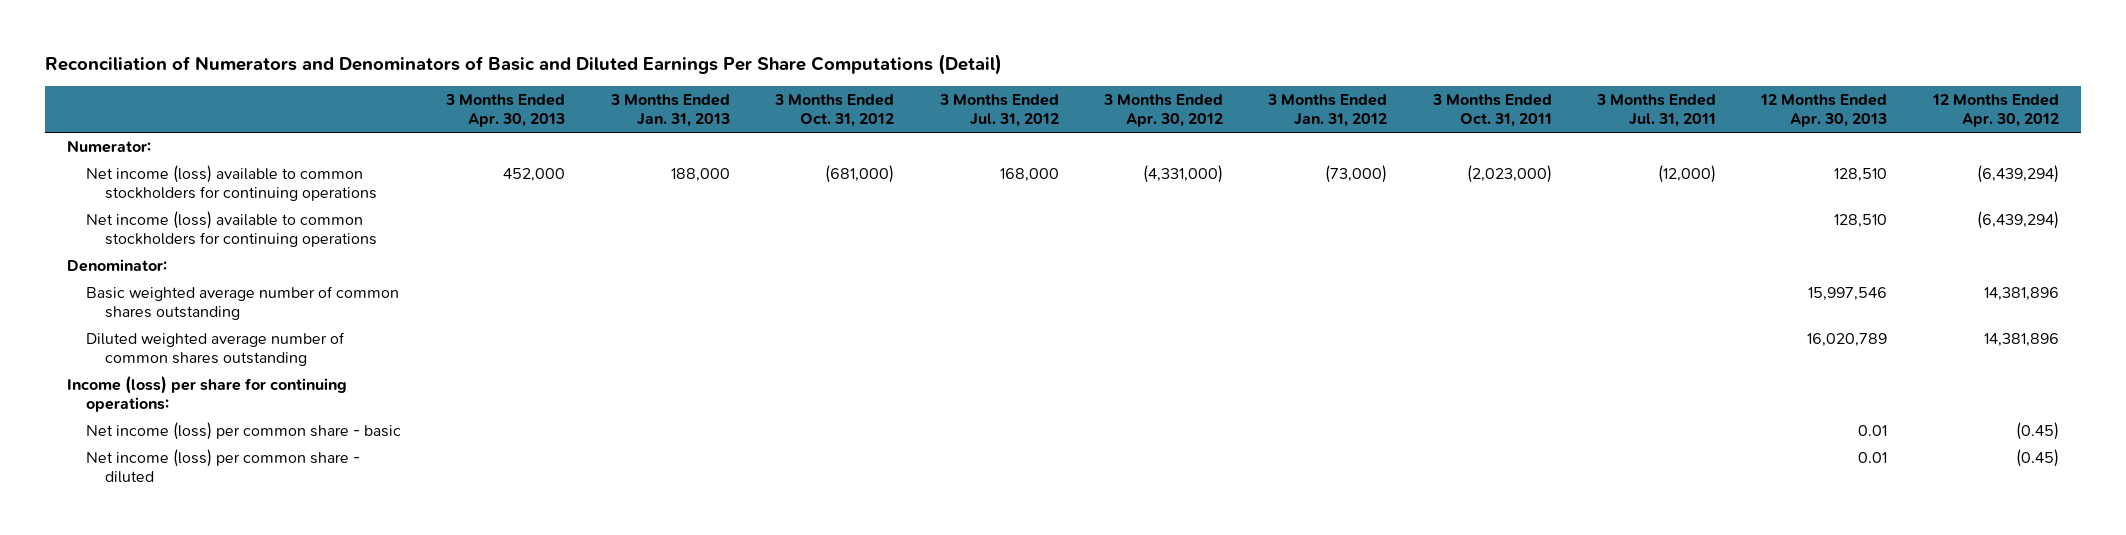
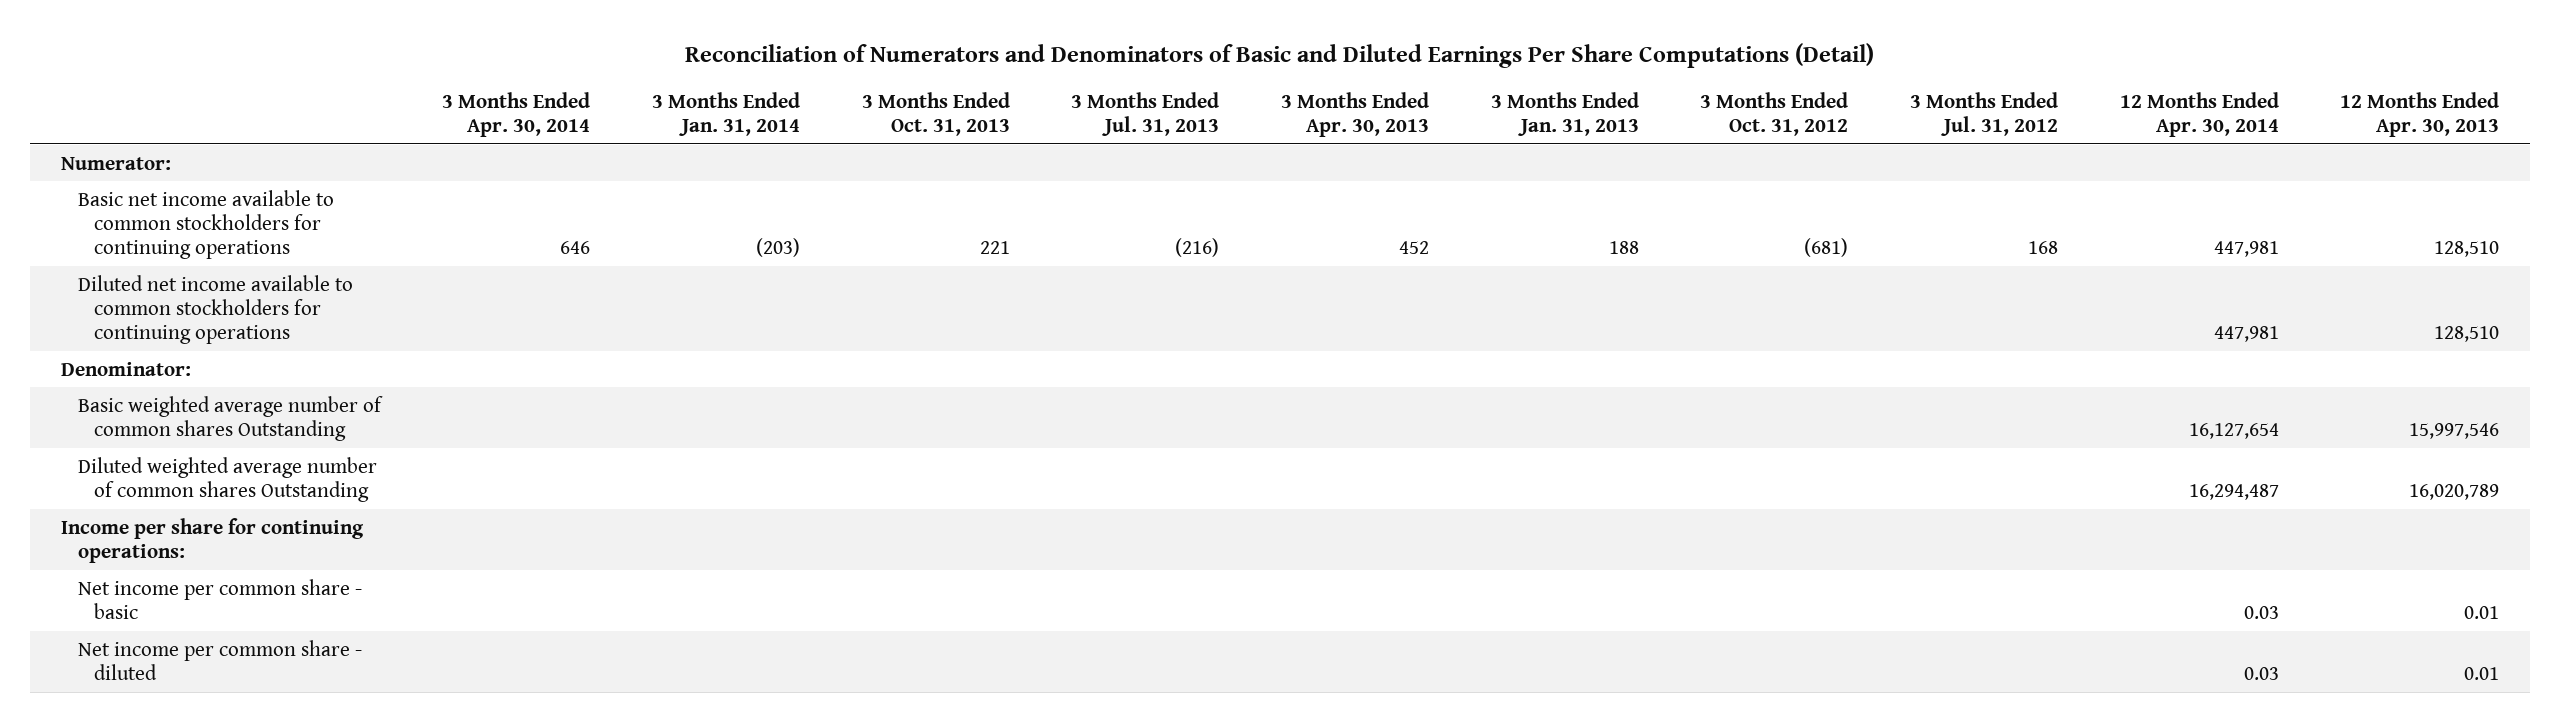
- | 3 Months Ended Apr. 30, 2013 | 3 Months Ended Jan. 31, 2013 | 3 Months Ended Oct. 31, 2012 | 3 Months Ended Jul. 31, 2012 | 3 Months Ended Apr. 30, 2012 | 3 Months Ended Jan. 31, 2012 | 3 Months Ended Oct. 31, 2011 | 3 Months Ended Jul. 31, 2011 | 12 Months Ended Apr. 30, 2013 | 12 Months Ended Apr. 30, 2012
+ | 3 Months Ended Apr. 30, 2014 | 3 Months Ended Jan. 31, 2014 | 3 Months Ended Oct. 31, 2013 | 3 Months Ended Jul. 31, 2013 | 3 Months Ended Apr. 30, 2013 | 3 Months Ended Jan. 31, 2013 | 3 Months Ended Oct. 31, 2012 | 3 Months Ended Jul. 31, 2012 | 12 Months Ended Apr. 30, 2014 | 12 Months Ended Apr. 30, 2013
- Net income (loss) available to common stockholders for continuing operations | 452,000 | 188,000 | (681,000) | 168,000 | (4,331,000) | (73,000) | (2,023,000) | (12,000) | 128,510 | (6,439,294)
- Net income (loss) available to common stockholders for continuing operations | | | | | | | | | 128,510 | (6,439,294)
+ Basic net income available to common stockholders for continuing operations | 646 | (203) | 221 | (216) | 452 | 188 | (681) | 168 | 447,981 | 128,510
+ Diluted net income available to common stockholders for continuing operations | | | | | | | | | 447,981 | 128,510
- Basic weighted average number of common shares outstanding | | | | | | | | | 15,997,546 | 14,381,896
- Diluted weighted average number of common shares outstanding | | | | | | | | | 16,020,789 | 14,381,896
- Income (loss) per share for continuing operations:
- Net income (loss) per common share - basic | | | | | | | | | 0.01 | (0.45)
- Net income (loss) per common share - diluted | | | | | | | | | 0.01 | (0.45)
+ Basic weighted average number of common shares Outstanding | | | | | | | | | 16,127,654 | 15,997,546
+ Diluted weighted average number of common shares Outstanding | | | | | | | | | 16,294,487 | 16,020,789
+ Income per share for continuing operations:
+ Net income per common share - basic | | | | | | | | | 0.03 | 0.01
+ Net income per common share - diluted | | | | | | | | | 0.03 | 0.01

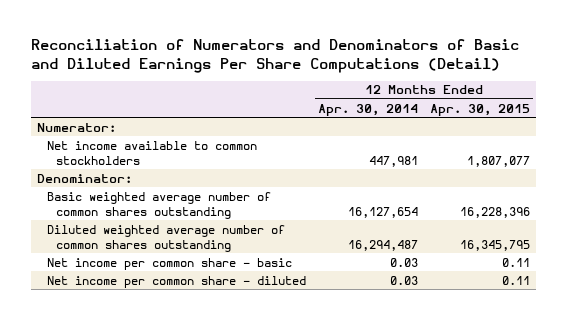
- | 3 Months Ended Apr. 30, 2014 | 3 Months Ended Jan. 31, 2014 | 3 Months Ended Oct. 31, 2013 | 3 Months Ended Jul. 31, 2013 | 3 Months Ended Apr. 30, 2013 | 3 Months Ended Jan. 31, 2013 | 3 Months Ended Oct. 31, 2012 | 3 Months Ended Jul. 31, 2012 | 12 Months Ended Apr. 30, 2014 | 12 Months Ended Apr. 30, 2013
+ | 12 Months Ended Apr. 30, 2014 | 12 Months Ended Apr. 30, 2015
- Basic net income available to common stockholders for continuing operations | 646 | (203) | 221 | (216) | 452 | 188 | (681) | 168 | 447,981 | 128,510
- Diluted net income available to common stockholders for continuing operations | | | | | | | | | 447,981 | 128,510
+ Net income available to common stockholders | 447,981 | 1,807,077
- Basic weighted average number of common shares Outstanding | | | | | | | | | 16,127,654 | 15,997,546
- Diluted weighted average number of common shares Outstanding | | | | | | | | | 16,294,487 | 16,020,789
- Income per share for continuing operations:
+ Basic weighted average number of common shares outstanding | 16,127,654 | 16,228,396
+ Diluted weighted average number of common shares outstanding | 16,294,487 | 16,345,795

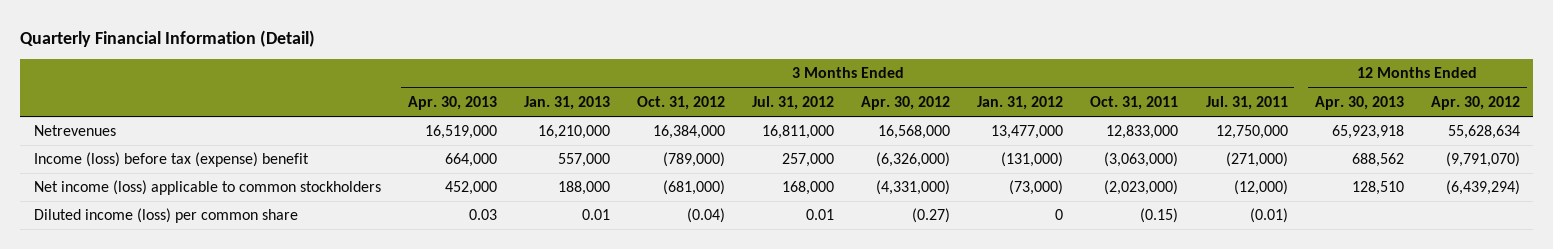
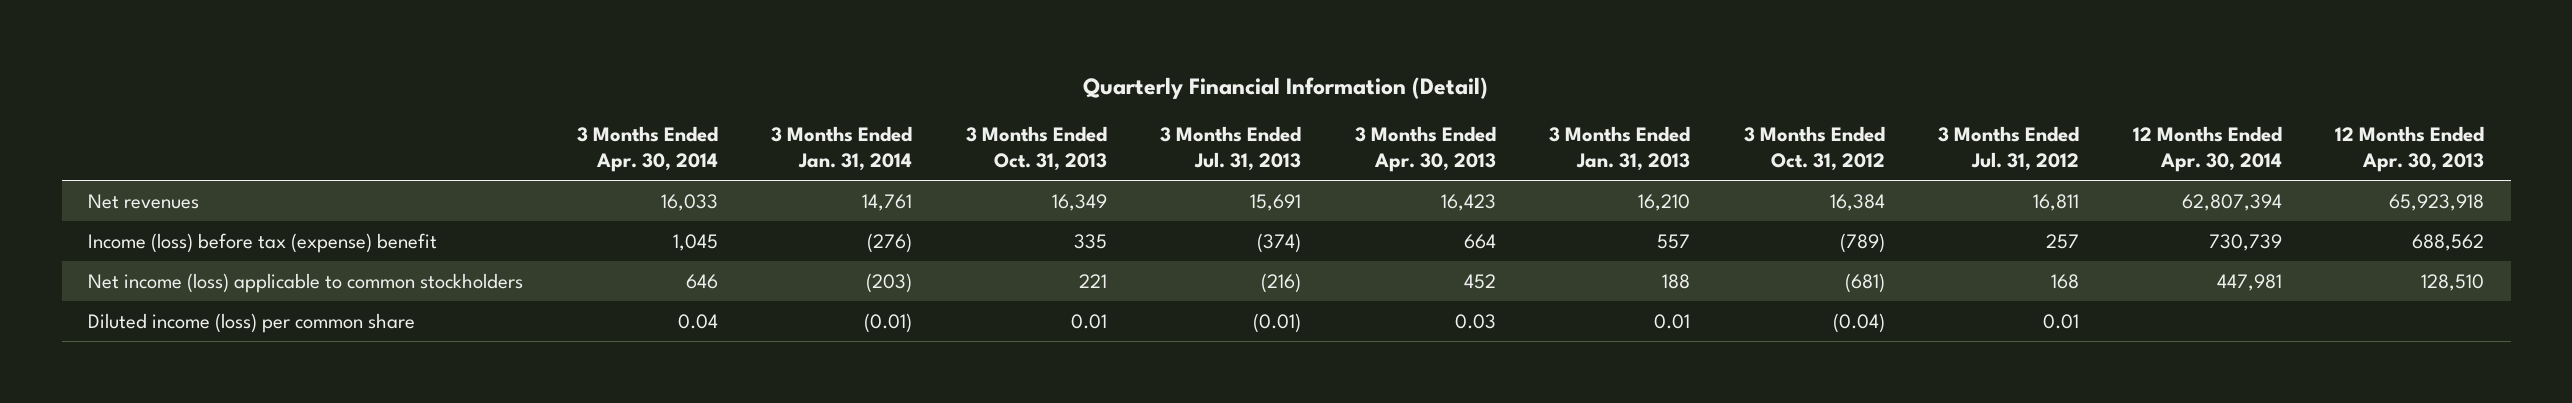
- | 3 Months Ended Apr. 30, 2013 | 3 Months Ended Jan. 31, 2013 | 3 Months Ended Oct. 31, 2012 | 3 Months Ended Jul. 31, 2012 | 3 Months Ended Apr. 30, 2012 | 3 Months Ended Jan. 31, 2012 | 3 Months Ended Oct. 31, 2011 | 3 Months Ended Jul. 31, 2011 | 12 Months Ended Apr. 30, 2013 | 12 Months Ended Apr. 30, 2012
+ | 3 Months Ended Apr. 30, 2014 | 3 Months Ended Jan. 31, 2014 | 3 Months Ended Oct. 31, 2013 | 3 Months Ended Jul. 31, 2013 | 3 Months Ended Apr. 30, 2013 | 3 Months Ended Jan. 31, 2013 | 3 Months Ended Oct. 31, 2012 | 3 Months Ended Jul. 31, 2012 | 12 Months Ended Apr. 30, 2014 | 12 Months Ended Apr. 30, 2013
- Netrevenues | 16,519,000 | 16,210,000 | 16,384,000 | 16,811,000 | 16,568,000 | 13,477,000 | 12,833,000 | 12,750,000 | 65,923,918 | 55,628,634
- Income (loss) before tax (expense) benefit | 664,000 | 557,000 | (789,000) | 257,000 | (6,326,000) | (131,000) | (3,063,000) | (271,000) | 688,562 | (9,791,070)
- Net income (loss) applicable to common stockholders | 452,000 | 188,000 | (681,000) | 168,000 | (4,331,000) | (73,000) | (2,023,000) | (12,000) | 128,510 | (6,439,294)
+ Net revenues | 16,033 | 14,761 | 16,349 | 15,691 | 16,423 | 16,210 | 16,384 | 16,811 | 62,807,394 | 65,923,918
+ Income (loss) before tax (expense) benefit | 1,045 | (276) | 335 | (374) | 664 | 557 | (789) | 257 | 730,739 | 688,562
+ Net income (loss) applicable to common stockholders | 646 | (203) | 221 | (216) | 452 | 188 | (681) | 168 | 447,981 | 128,510

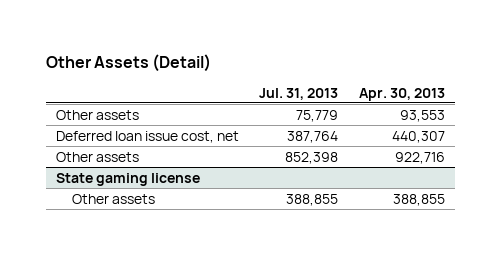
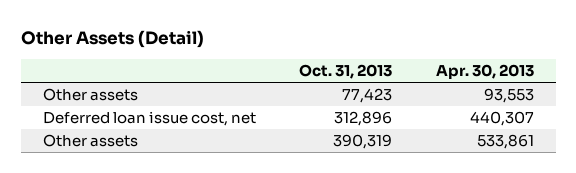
- | Jul. 31, 2013 | Apr. 30, 2013
+ | Oct. 31, 2013 | Apr. 30, 2013
- Other assets | 852,398 | 922,716
- State gaming license
- Other assets | 388,855 | 388,855
+ Other assets | 390,319 | 533,861

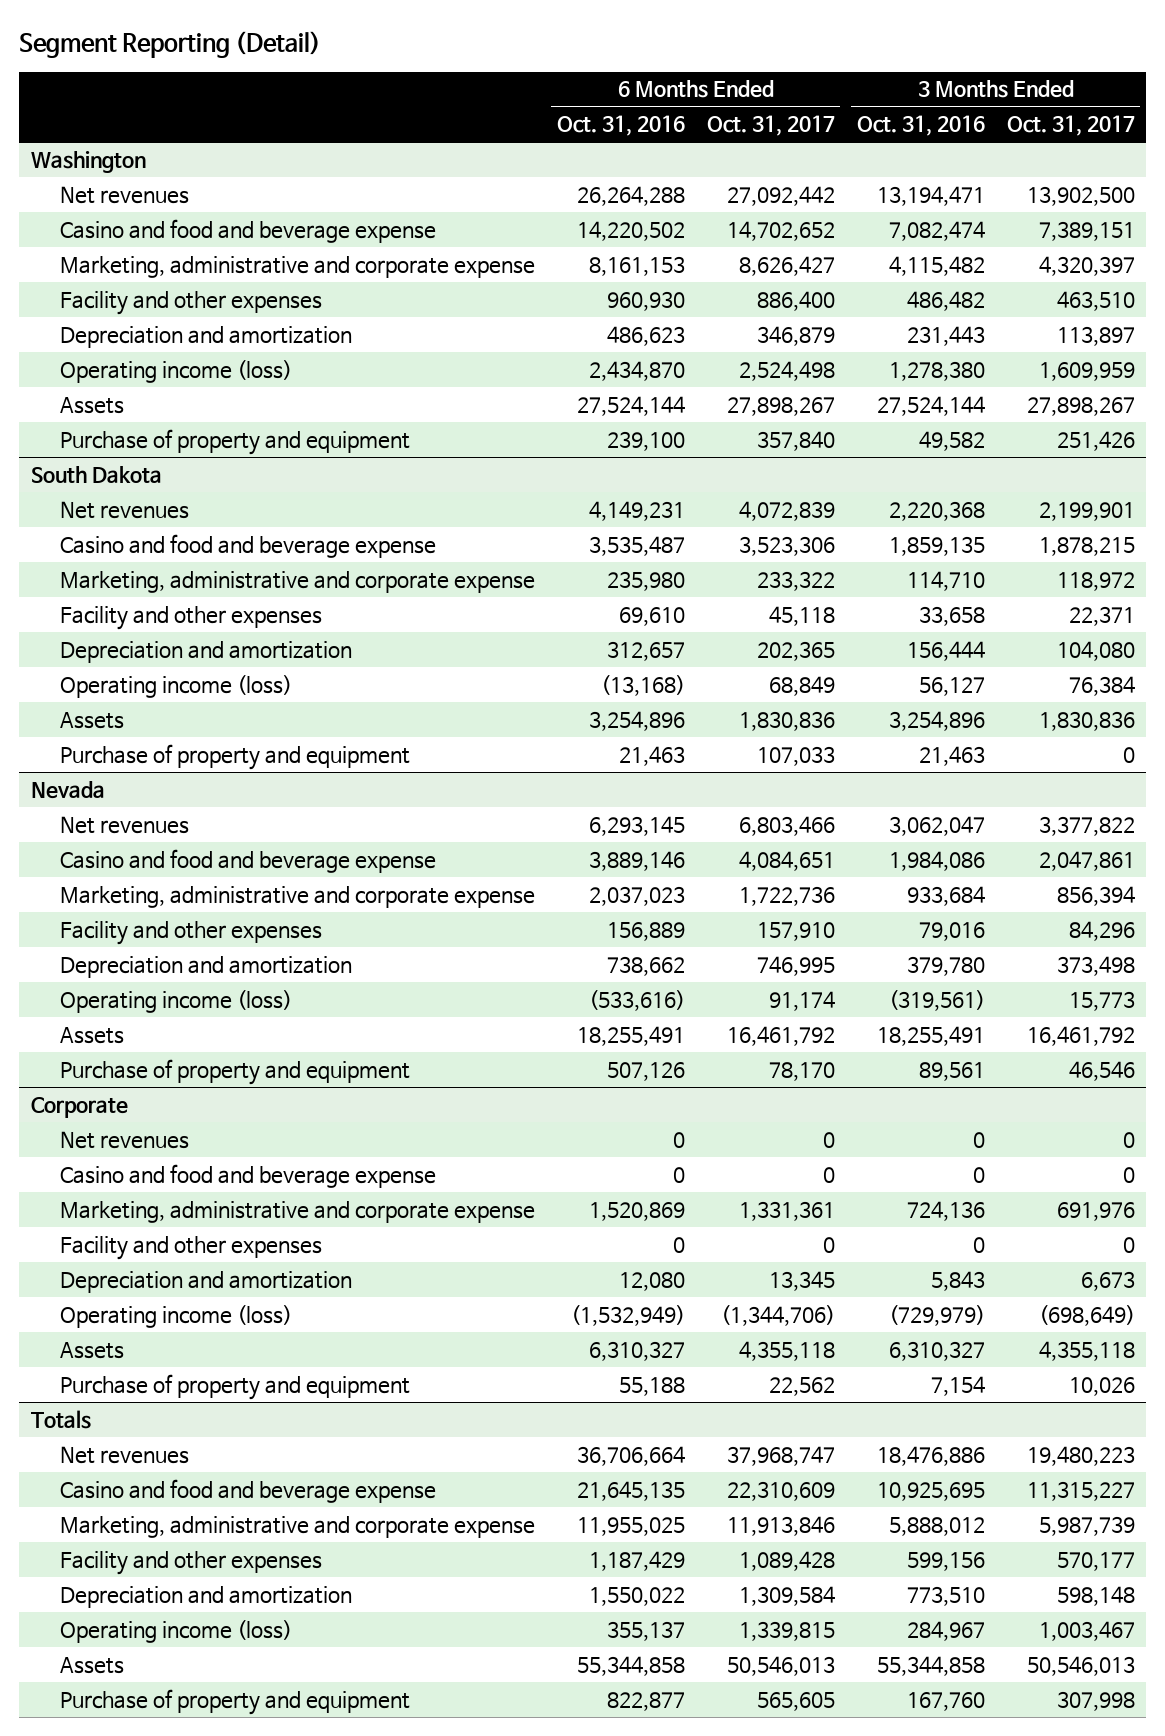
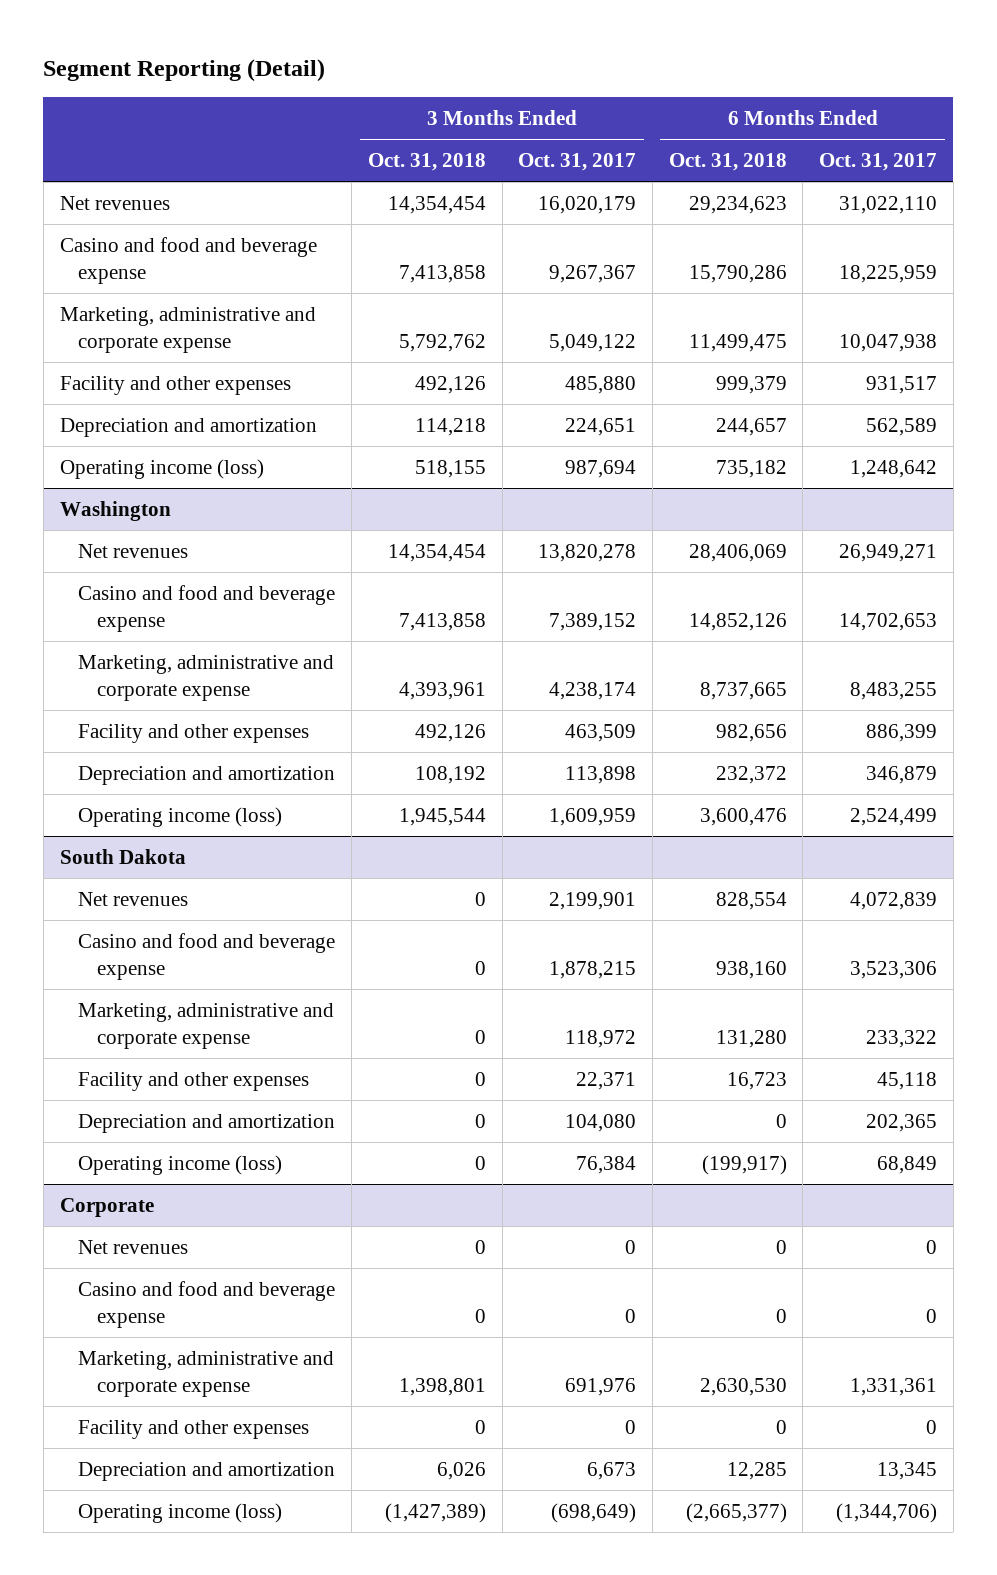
- | 6 Months Ended Oct. 31, 2016 | 6 Months Ended Oct. 31, 2017 | 3 Months Ended Oct. 31, 2016 | 3 Months Ended Oct. 31, 2017
+ | 3 Months Ended Oct. 31, 2018 | 3 Months Ended Oct. 31, 2017 | 6 Months Ended Oct. 31, 2018 | 6 Months Ended Oct. 31, 2017
+ Net revenues | 14,354,454 | 16,020,179 | 29,234,623 | 31,022,110
+ Casino and food and beverage expense | 7,413,858 | 9,267,367 | 15,790,286 | 18,225,959
+ Marketing, administrative and corporate expense | 5,792,762 | 5,049,122 | 11,499,475 | 10,047,938
+ Facility and other expenses | 492,126 | 485,880 | 999,379 | 931,517
+ Depreciation and amortization | 114,218 | 224,651 | 244,657 | 562,589
+ Operating income (loss) | 518,155 | 987,694 | 735,182 | 1,248,642
@ Washington
- Net revenues | 26,264,288 | 27,092,442 | 13,194,471 | 13,902,500
- Casino and food and beverage expense | 14,220,502 | 14,702,652 | 7,082,474 | 7,389,151
- Marketing, administrative and corporate expense | 8,161,153 | 8,626,427 | 4,115,482 | 4,320,397
- Facility and other expenses | 960,930 | 886,400 | 486,482 | 463,510
- Depreciation and amortization | 486,623 | 346,879 | 231,443 | 113,897
- Operating income (loss) | 2,434,870 | 2,524,498 | 1,278,380 | 1,609,959
- Assets | 27,524,144 | 27,898,267 | 27,524,144 | 27,898,267
- Purchase of property and equipment | 239,100 | 357,840 | 49,582 | 251,426
+ Net revenues | 14,354,454 | 13,820,278 | 28,406,069 | 26,949,271
+ Casino and food and beverage expense | 7,413,858 | 7,389,152 | 14,852,126 | 14,702,653
+ Marketing, administrative and corporate expense | 4,393,961 | 4,238,174 | 8,737,665 | 8,483,255
+ Facility and other expenses | 492,126 | 463,509 | 982,656 | 886,399
+ Depreciation and amortization | 108,192 | 113,898 | 232,372 | 346,879
+ Operating income (loss) | 1,945,544 | 1,609,959 | 3,600,476 | 2,524,499
@ South Dakota
- Assets | 3,254,896 | 1,830,836 | 3,254,896 | 1,830,836
- Purchase of property and equipment | 21,463 | 107,033 | 21,463 | 0
- Nevada
- Net revenues | 6,293,145 | 6,803,466 | 3,062,047 | 3,377,822
- Casino and food and beverage expense | 3,889,146 | 4,084,651 | 1,984,086 | 2,047,861
- Marketing, administrative and corporate expense | 2,037,023 | 1,722,736 | 933,684 | 856,394
- Facility and other expenses | 156,889 | 157,910 | 79,016 | 84,296
- Depreciation and amortization | 738,662 | 746,995 | 379,780 | 373,498
- Operating income (loss) | (533,616) | 91,174 | (319,561) | 15,773
- Assets | 18,255,491 | 16,461,792 | 18,255,491 | 16,461,792
- Purchase of property and equipment | 507,126 | 78,170 | 89,561 | 46,546
@ Corporate
- Assets | 6,310,327 | 4,355,118 | 6,310,327 | 4,355,118
- Purchase of property and equipment | 55,188 | 22,562 | 7,154 | 10,026
- Totals
- Net revenues | 36,706,664 | 37,968,747 | 18,476,886 | 19,480,223
- Casino and food and beverage expense | 21,645,135 | 22,310,609 | 10,925,695 | 11,315,227
- Marketing, administrative and corporate expense | 11,955,025 | 11,913,846 | 5,888,012 | 5,987,739
- Facility and other expenses | 1,187,429 | 1,089,428 | 599,156 | 570,177
- Depreciation and amortization | 1,550,022 | 1,309,584 | 773,510 | 598,148
- Operating income (loss) | 355,137 | 1,339,815 | 284,967 | 1,003,467
- Assets | 55,344,858 | 50,546,013 | 55,344,858 | 50,546,013
- Purchase of property and equipment | 822,877 | 565,605 | 167,760 | 307,998

